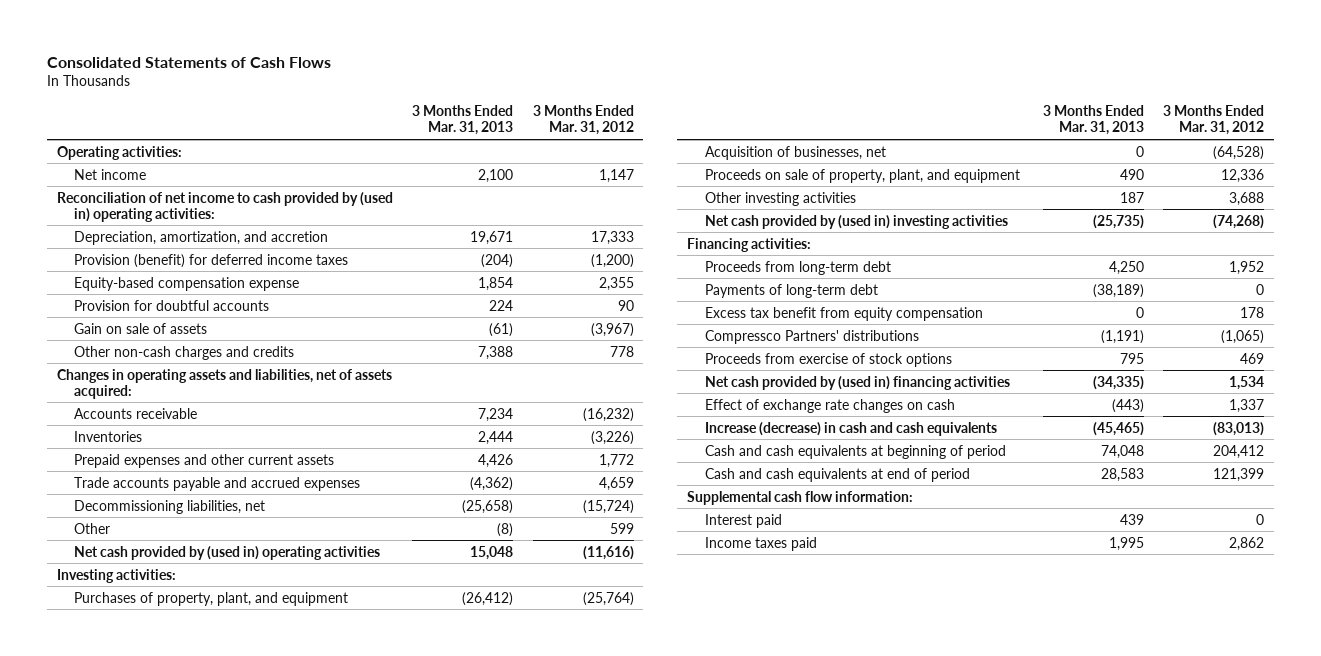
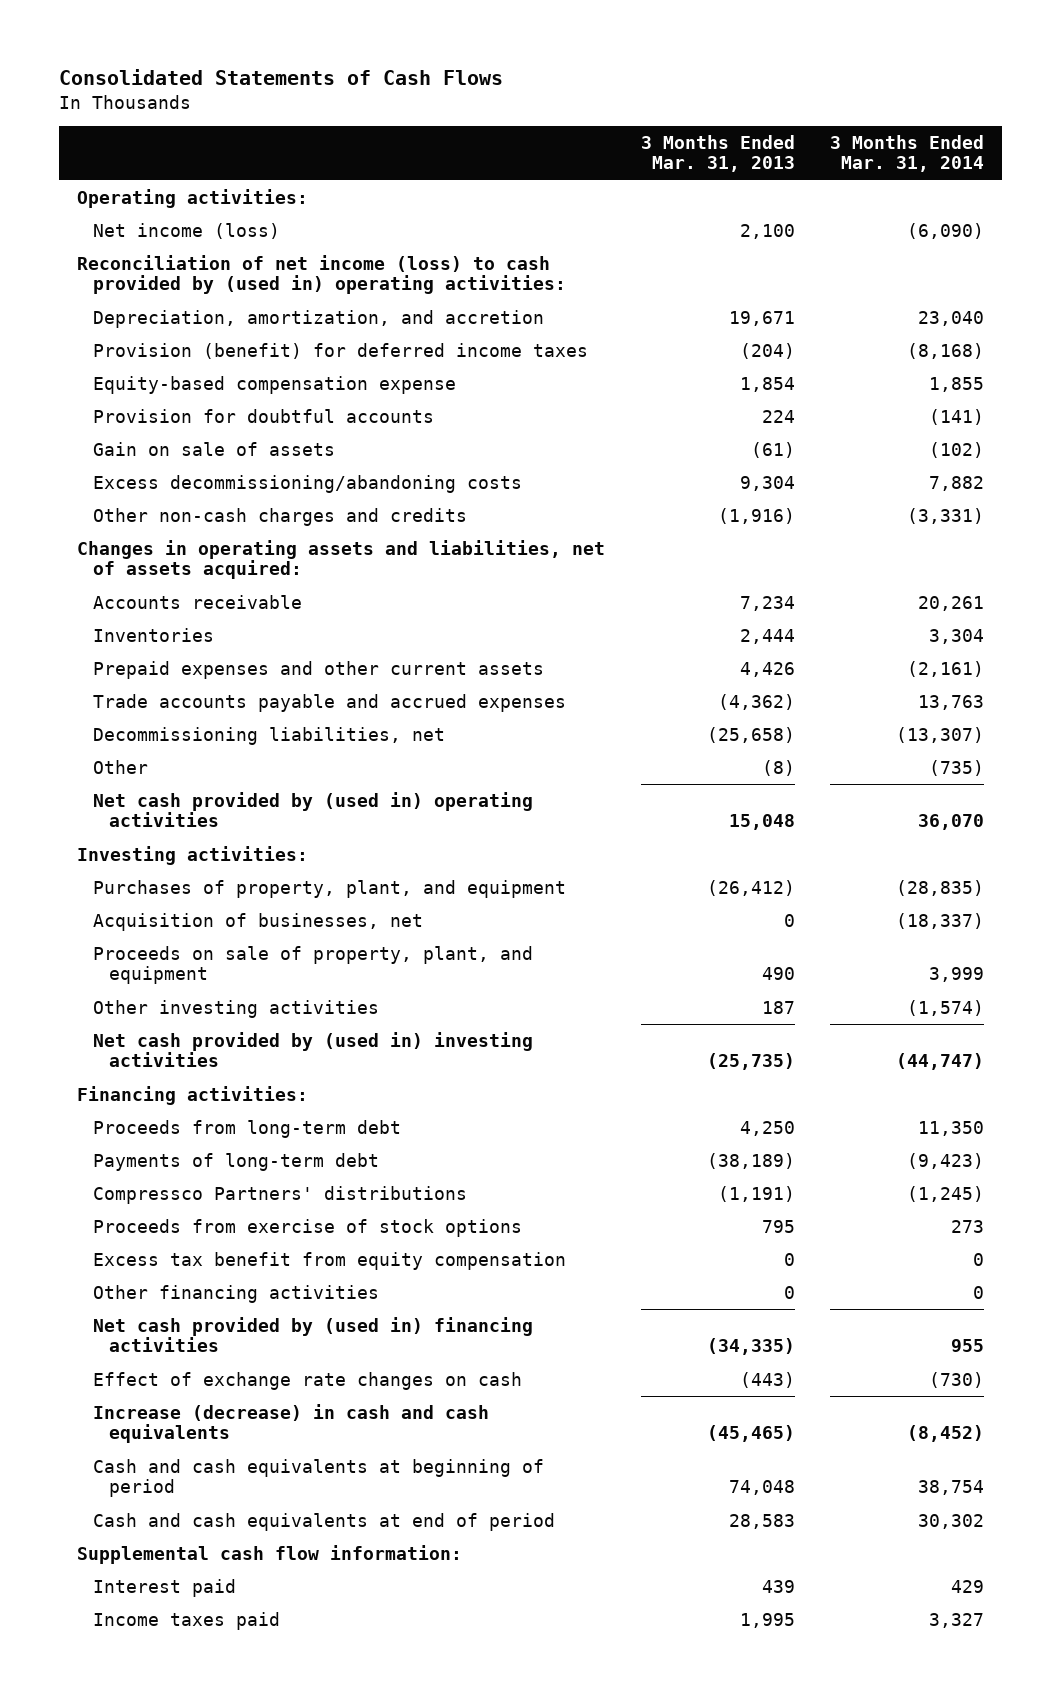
- | 3 Months Ended Mar. 31, 2013 | 3 Months Ended Mar. 31, 2012
+ | 3 Months Ended Mar. 31, 2013 | 3 Months Ended Mar. 31, 2014
- Net income | 2,100 | 1,147
- Reconciliation of net income to cash provided by (used in) operating activities:
+ Net income (loss) | 2,100 | (6,090)
+ Reconciliation of net income (loss) to cash provided by (used in) operating activities:
- Other non-cash charges and credits | 7,388 | 778
+ Excess decommissioning/abandoning costs | 9,304 | 7,882
+ Other non-cash charges and credits | (1,916) | (3,331)
moved down: Excess tax benefit from equity compensation | 0 | 0
+ Other financing activities | 0 | 0

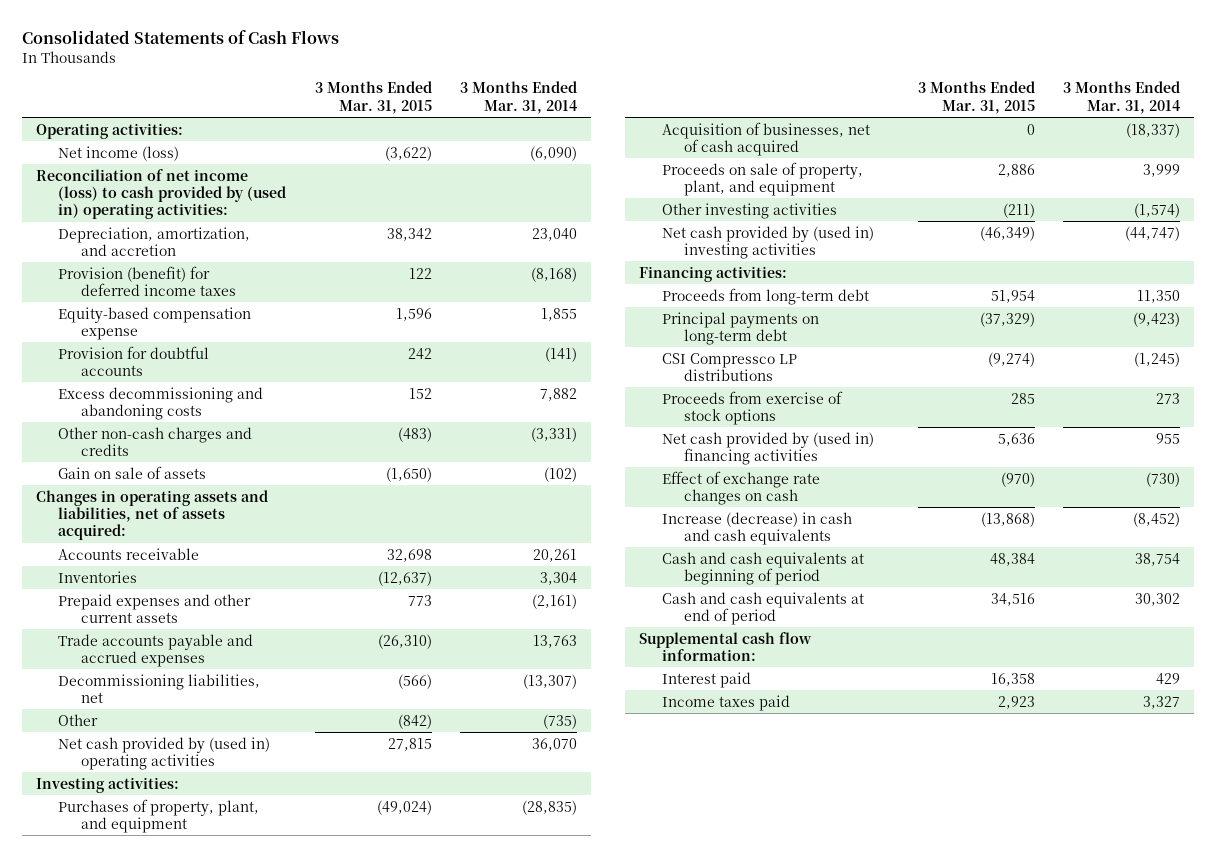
- | 3 Months Ended Mar. 31, 2013 | 3 Months Ended Mar. 31, 2014
+ | 3 Months Ended Mar. 31, 2015 | 3 Months Ended Mar. 31, 2014
- Excess decommissioning/abandoning costs | 9,304 | 7,882
+ Excess decommissioning and abandoning costs | 152 | 7,882
moved down: Gain on sale of assets | (1,650) | (102)
- Acquisition of businesses, net | 0 | (18,337)
+ Acquisition of businesses, net of cash acquired | 0 | (18,337)
- Payments of long-term debt | (38,189) | (9,423)
- Compressco Partners' distributions | (1,191) | (1,245)
+ Principal payments on long-term debt | (37,329) | (9,423)
+ CSI Compressco LP distributions | (9,274) | (1,245)
- Excess tax benefit from equity compensation | 0 | 0
- Other financing activities | 0 | 0

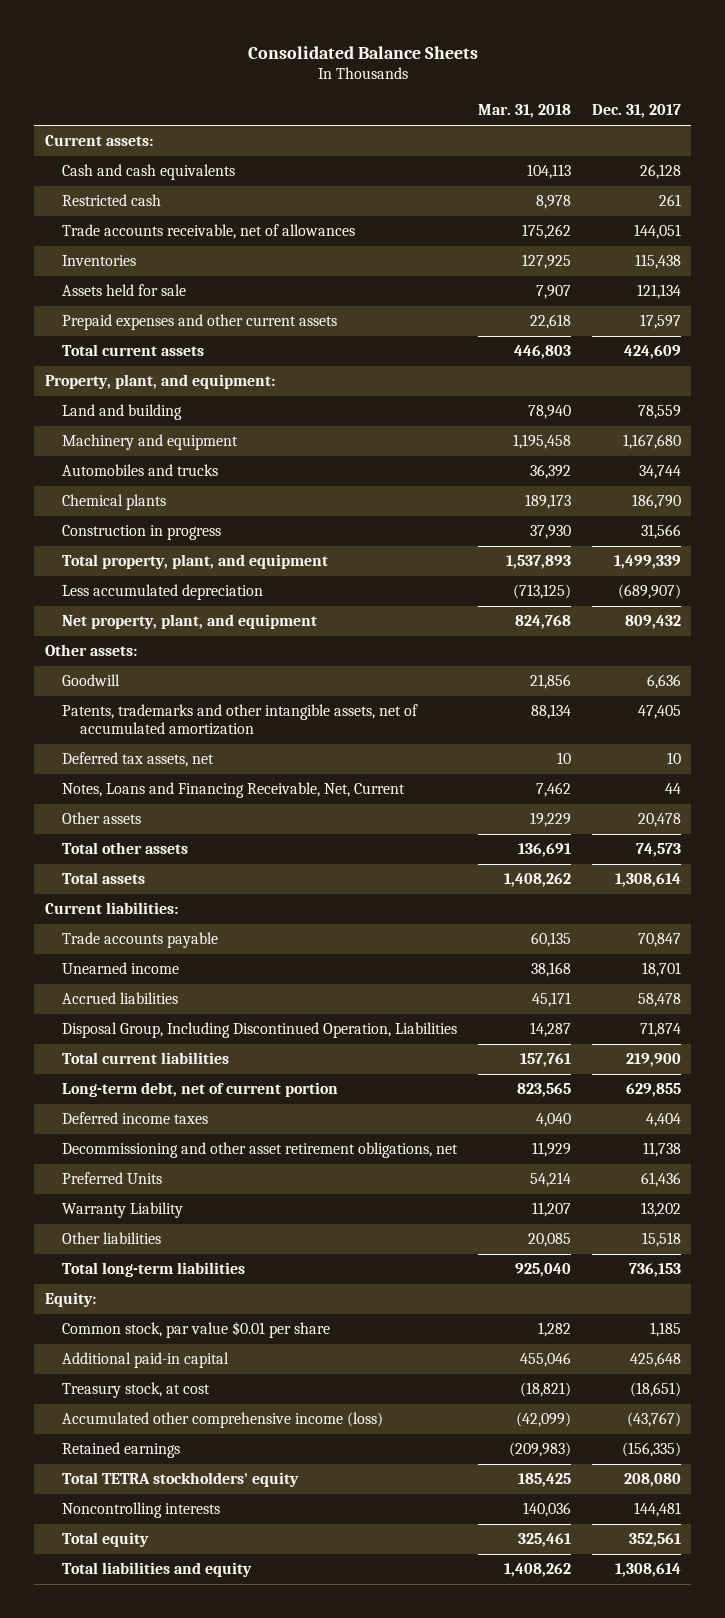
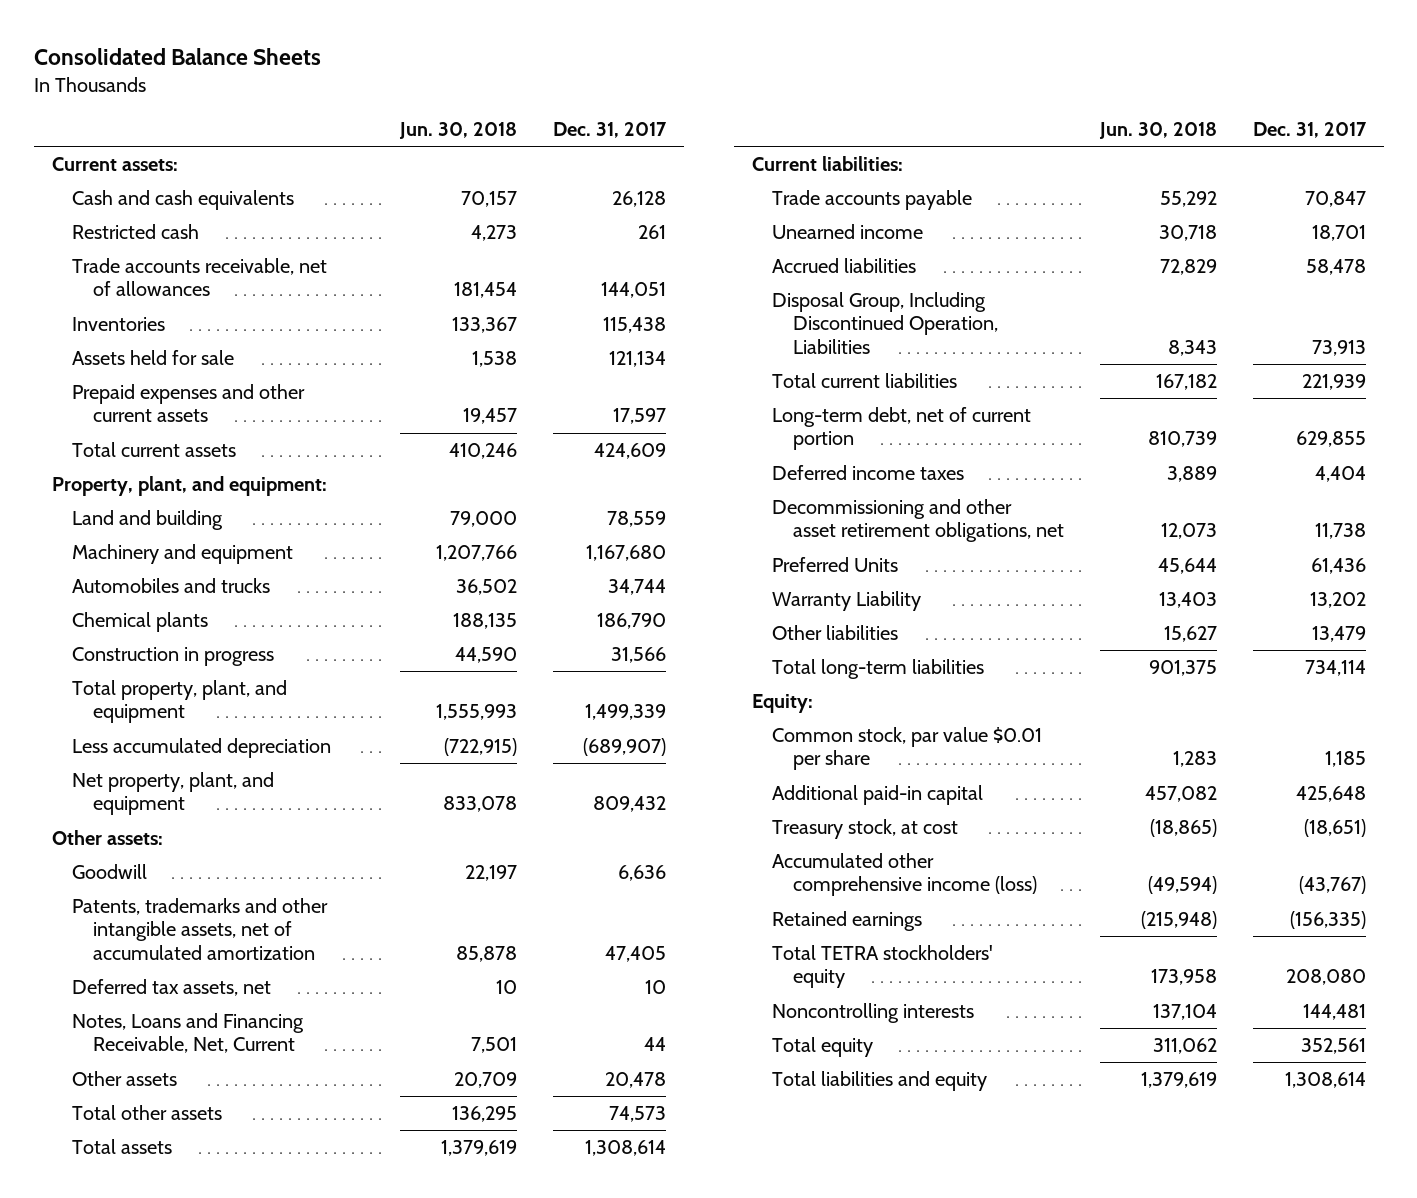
- | Mar. 31, 2018 | Dec. 31, 2017
+ | Jun. 30, 2018 | Dec. 31, 2017
- Disposal Group, Including Discontinued Operation, Liabilities | 14,287 | 71,874
- Total current liabilities | 157,761 | 219,900
+ Disposal Group, Including Discontinued Operation, Liabilities | 8,343 | 73,913
+ Total current liabilities | 167,182 | 221,939
- Other liabilities | 20,085 | 15,518
- Total long-term liabilities | 925,040 | 736,153
+ Other liabilities | 15,627 | 13,479
+ Total long-term liabilities | 901,375 | 734,114

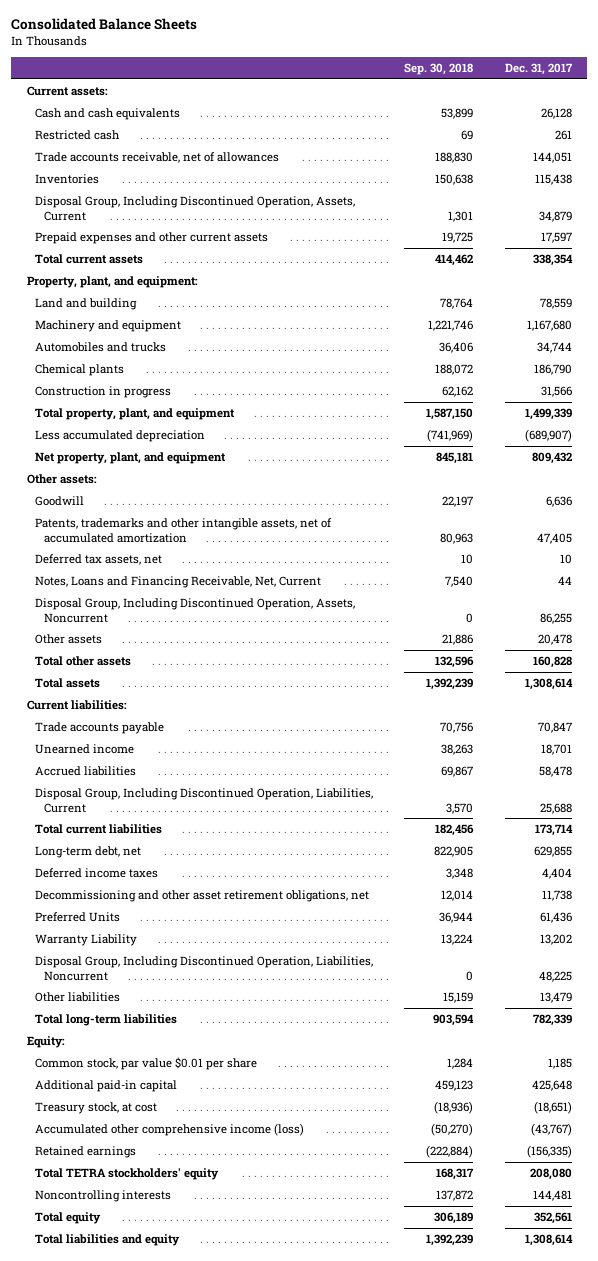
- | Jun. 30, 2018 | Dec. 31, 2017
+ | Sep. 30, 2018 | Dec. 31, 2017
- Assets held for sale | 1,538 | 121,134
+ Disposal Group, Including Discontinued Operation, Assets, Current | 1,301 | 34,879
- Total current assets | 410,246 | 424,609
+ Total current assets | 414,462 | 338,354
+ Disposal Group, Including Discontinued Operation, Assets, Noncurrent | 0 | 86,255
- Total other assets | 136,295 | 74,573
+ Total other assets | 132,596 | 160,828
- Disposal Group, Including Discontinued Operation, Liabilities | 8,343 | 73,913
- Total current liabilities | 167,182 | 221,939
- Long-term debt, net of current portion | 810,739 | 629,855
+ Disposal Group, Including Discontinued Operation, Liabilities, Current | 3,570 | 25,688
+ Total current liabilities | 182,456 | 173,714
+ Long-term debt, net | 822,905 | 629,855
+ Disposal Group, Including Discontinued Operation, Liabilities, Noncurrent | 0 | 48,225
- Total long-term liabilities | 901,375 | 734,114
+ Total long-term liabilities | 903,594 | 782,339

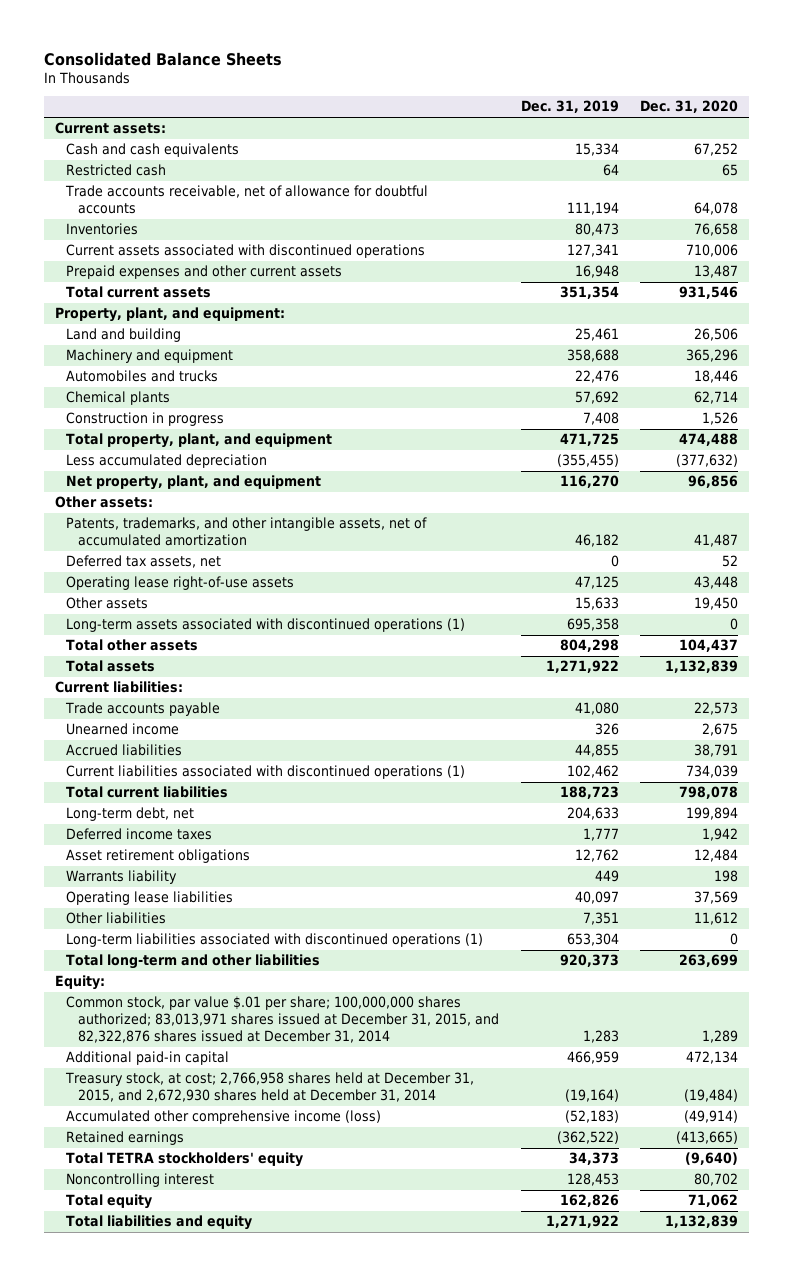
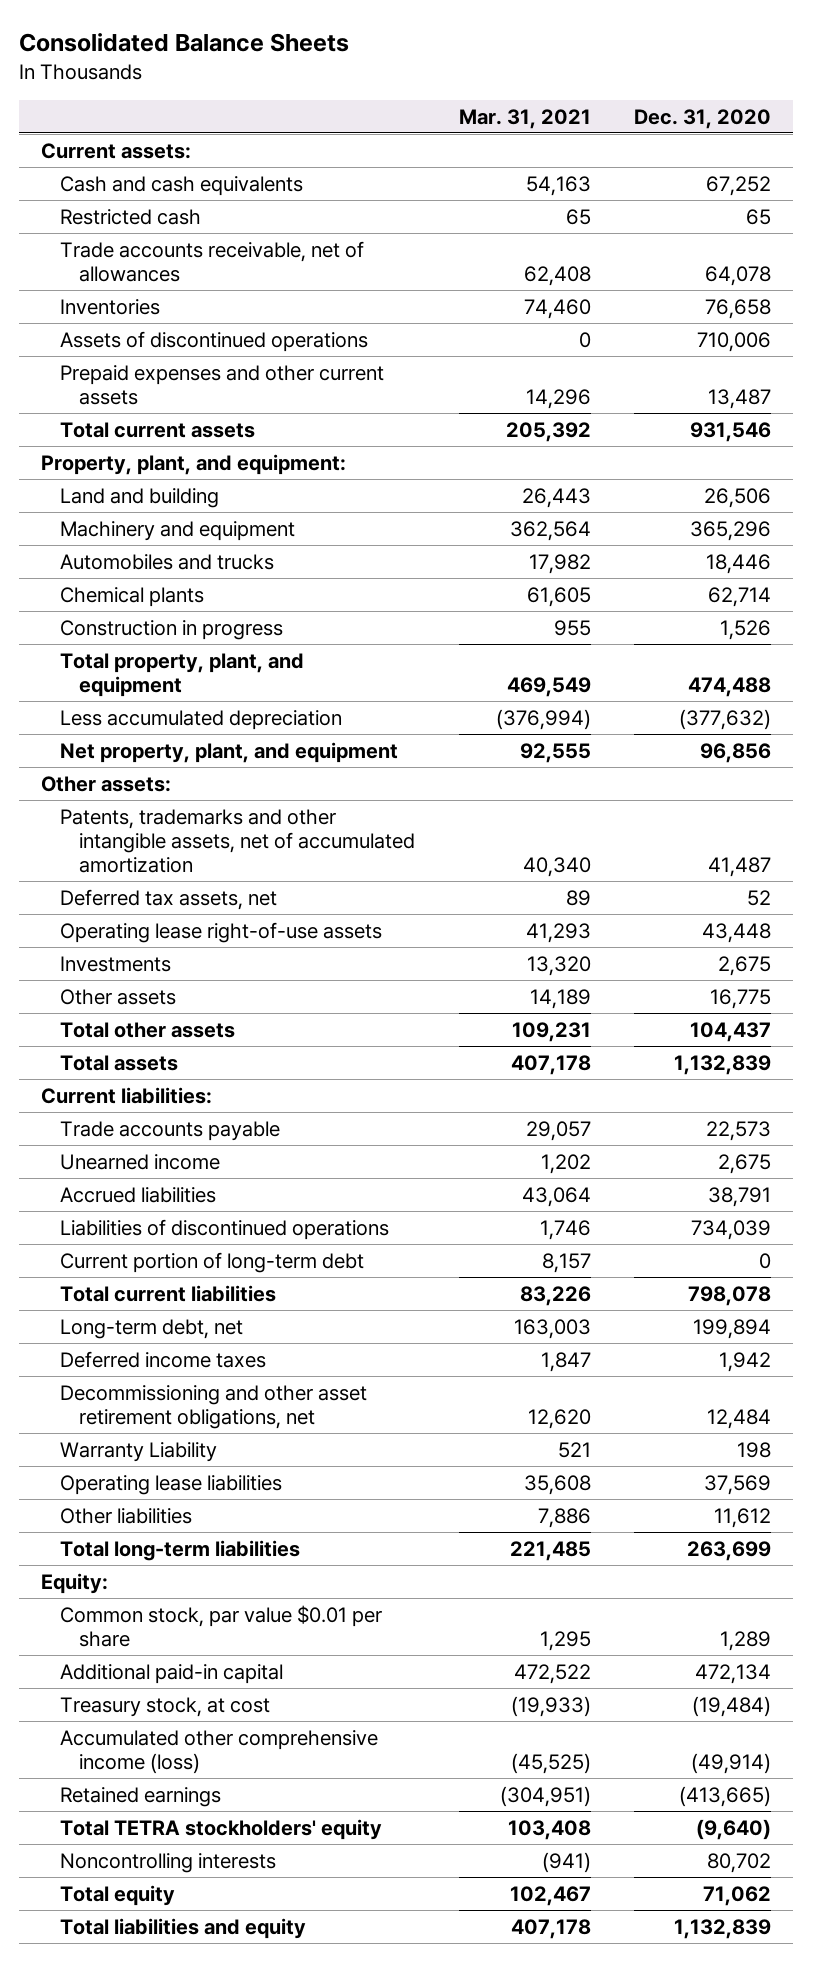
- | Dec. 31, 2019 | Dec. 31, 2020
+ | Mar. 31, 2021 | Dec. 31, 2020
- Trade accounts receivable, net of allowance for doubtful accounts | 111,194 | 64,078
+ Trade accounts receivable, net of allowances | 62,408 | 64,078
- Current assets associated with discontinued operations | 127,341 | 710,006
+ Assets of discontinued operations | 0 | 710,006
- Patents, trademarks, and other intangible assets, net of accumulated amortization | 46,182 | 41,487
+ Patents, trademarks and other intangible assets, net of accumulated amortization | 40,340 | 41,487
- Other assets | 15,633 | 19,450
- Long-term assets associated with discontinued operations (1) | 695,358 | 0
+ Investments | 13,320 | 2,675
+ Other assets | 14,189 | 16,775
- Current liabilities associated with discontinued operations (1) | 102,462 | 734,039
+ Liabilities of discontinued operations | 1,746 | 734,039
+ Current portion of long-term debt | 8,157 | 0
- Asset retirement obligations | 12,762 | 12,484
- Warrants liability | 449 | 198
+ Decommissioning and other asset retirement obligations, net | 12,620 | 12,484
+ Warranty Liability | 521 | 198
- Long-term liabilities associated with discontinued operations (1) | 653,304 | 0
- Total long-term and other liabilities | 920,373 | 263,699
+ Total long-term liabilities | 221,485 | 263,699
- Common stock, par value $.01 per share; 100,000,000 shares authorized; 83,013,971 shares issued at December 31, 2015, and 82,322,876 shares issued at December 31, 2014 | 1,283 | 1,289
+ Common stock, par value $0.01 per share | 1,295 | 1,289
- Treasury stock, at cost; 2,766,958 shares held at December 31, 2015, and 2,672,930 shares held at December 31, 2014 | (19,164) | (19,484)
+ Treasury stock, at cost | (19,933) | (19,484)
- Noncontrolling interest | 128,453 | 80,702
+ Noncontrolling interests | (941) | 80,702

